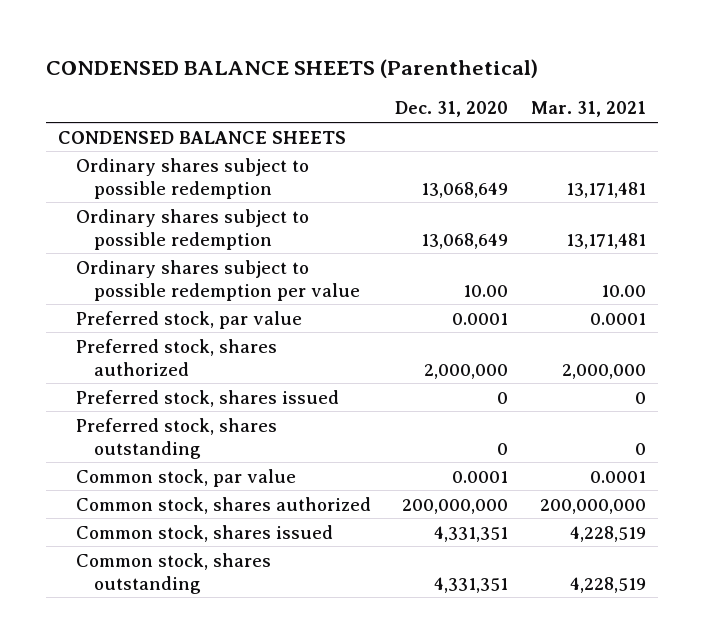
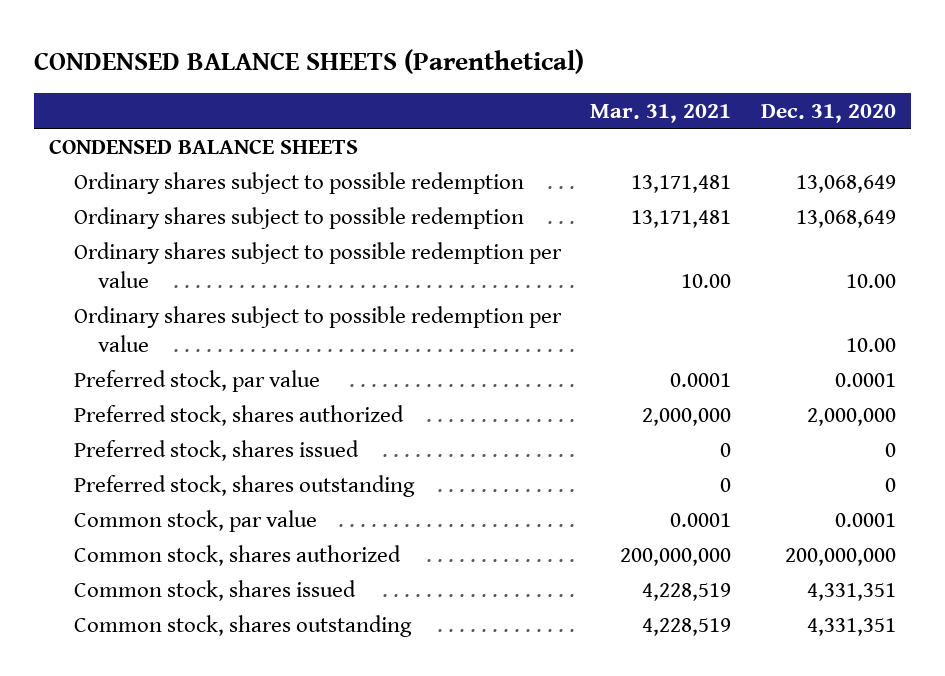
- | Dec. 31, 2020 | Mar. 31, 2021
+ | Mar. 31, 2021 | Dec. 31, 2020
+ Ordinary shares subject to possible redemption per value | | 10.00

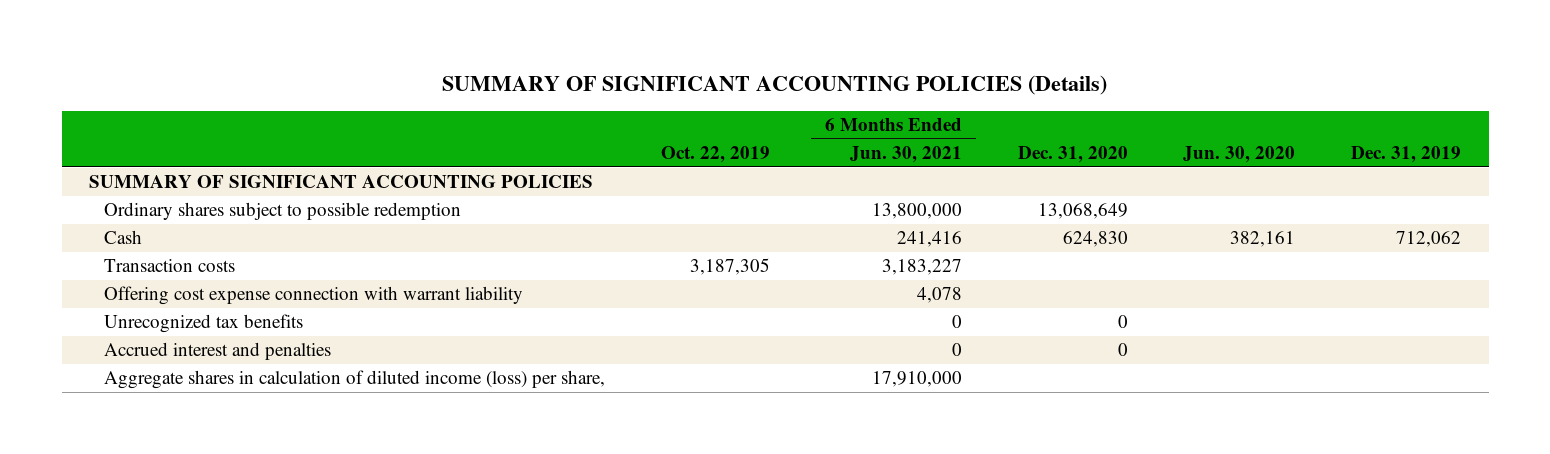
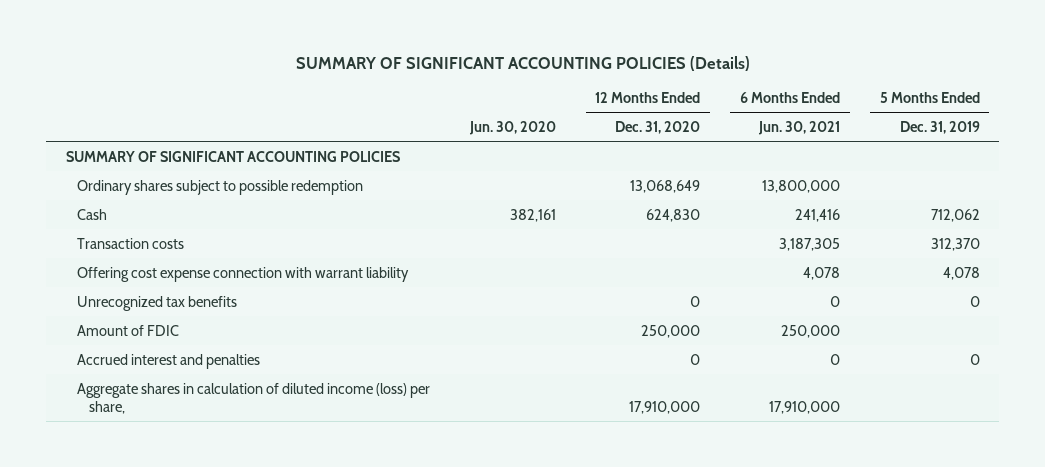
- | Oct. 22, 2019 | 6 Months Ended Jun. 30, 2021 | Dec. 31, 2020 | Jun. 30, 2020 | Dec. 31, 2019
+ | Jun. 30, 2020 | 12 Months Ended Dec. 31, 2020 | 6 Months Ended Jun. 30, 2021 | 5 Months Ended Dec. 31, 2019
- Transaction costs | 3,187,305 | 3,183,227 | | |
+ Transaction costs | | | 3,187,305 | 312,370
+ Amount of FDIC | | 250,000 | 250,000 |

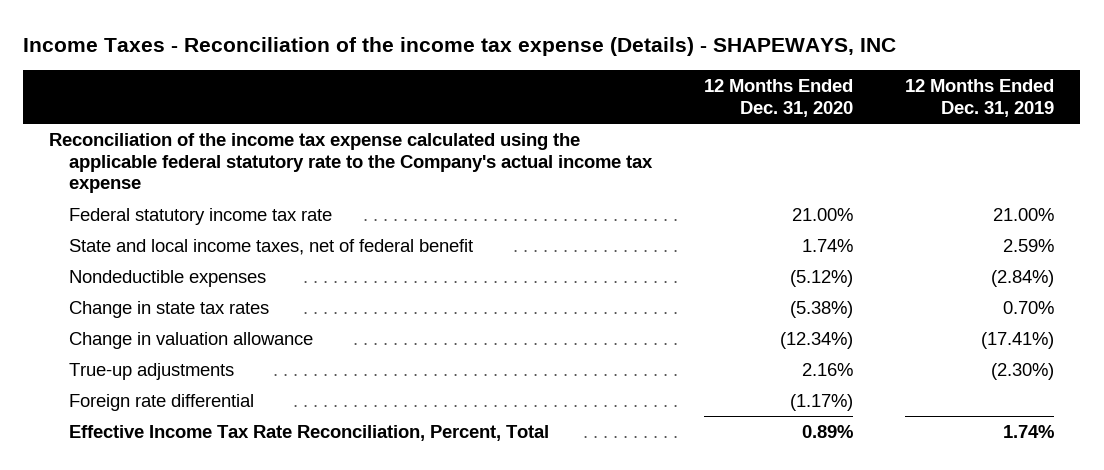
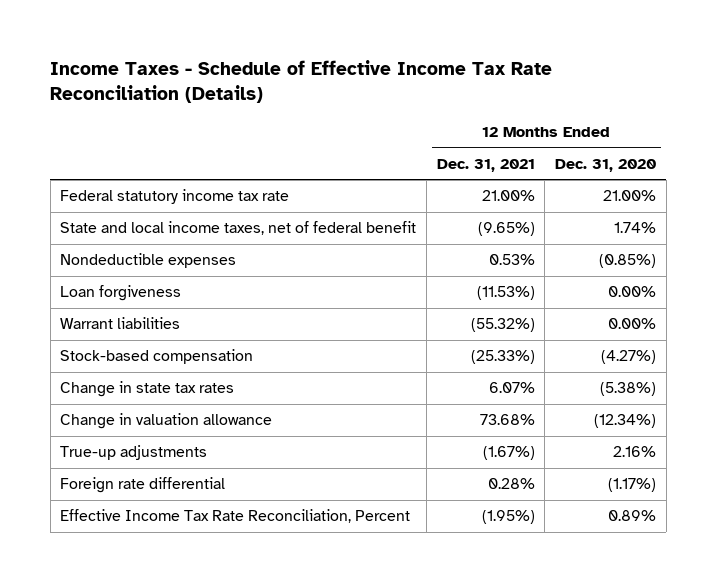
- Income Taxes - Reconciliation of the income tax expense (Details) - SHAPEWAYS, INC
+ Income Taxes - Schedule of Effective Income Tax Rate Reconciliation (Details)
- | 12 Months Ended Dec. 31, 2020 | 12 Months Ended Dec. 31, 2019
+ | 12 Months Ended Dec. 31, 2021 | 12 Months Ended Dec. 31, 2020
- Reconciliation of the income tax expense calculated using the applicable federal statutory rate to the Company's actual income tax expense
- Nondeductible expenses | (5.12%) | (2.84%)
+ Nondeductible expenses | 0.53% | (0.85%)
+ Loan forgiveness | (11.53%) | 0.00%
+ Warrant liabilities | (55.32%) | 0.00%
+ Stock-based compensation | (25.33%) | (4.27%)
- Effective Income Tax Rate Reconciliation, Percent, Total | 0.89% | 1.74%
+ Effective Income Tax Rate Reconciliation, Percent | (1.95%) | 0.89%

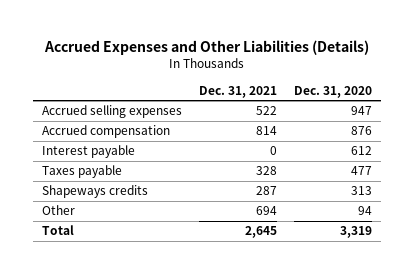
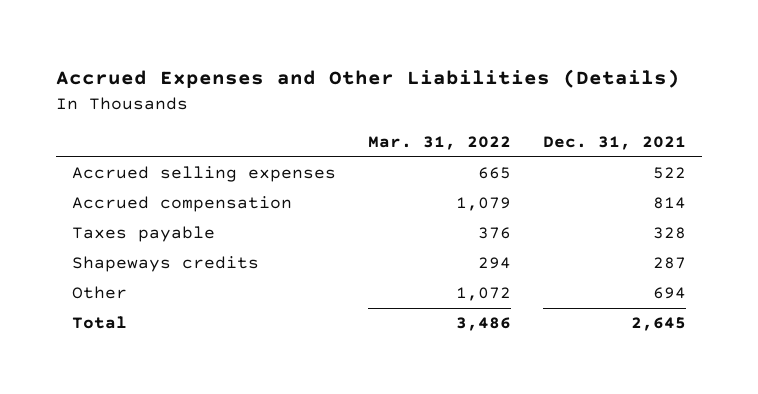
- | Dec. 31, 2021 | Dec. 31, 2020
+ | Mar. 31, 2022 | Dec. 31, 2021
- Interest payable | 0 | 612

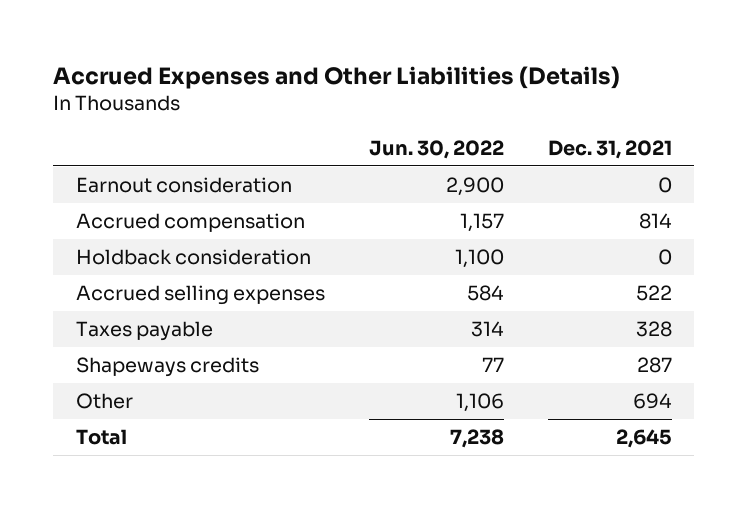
- | Mar. 31, 2022 | Dec. 31, 2021
+ | Jun. 30, 2022 | Dec. 31, 2021
+ Earnout consideration | 2,900 | 0
+ Holdback consideration | 1,100 | 0
moved down: Accrued selling expenses | 584 | 522

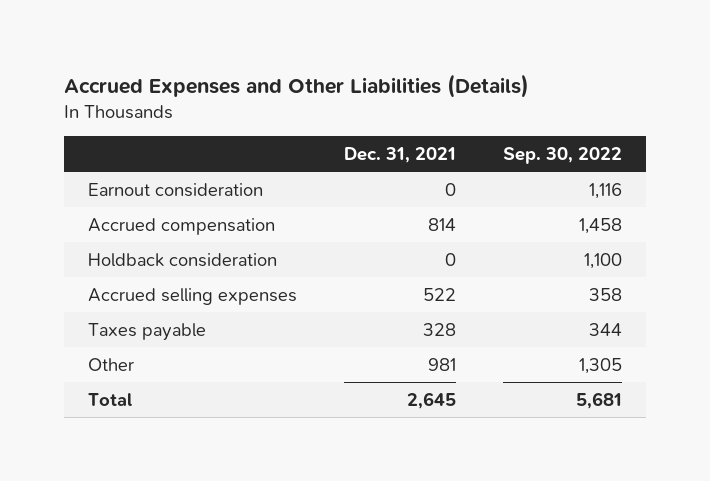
- | Jun. 30, 2022 | Dec. 31, 2021
+ | Dec. 31, 2021 | Sep. 30, 2022
- Shapeways credits | 77 | 287
- Other | 1,106 | 694
+ Other | 981 | 1,305

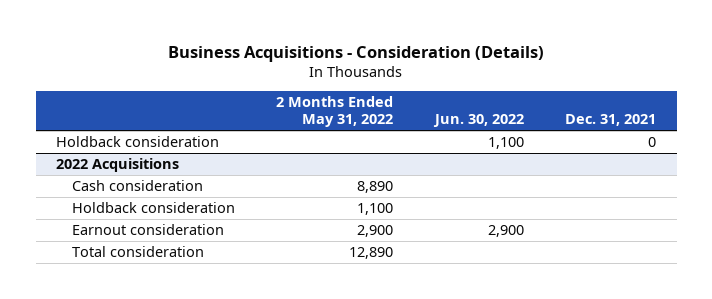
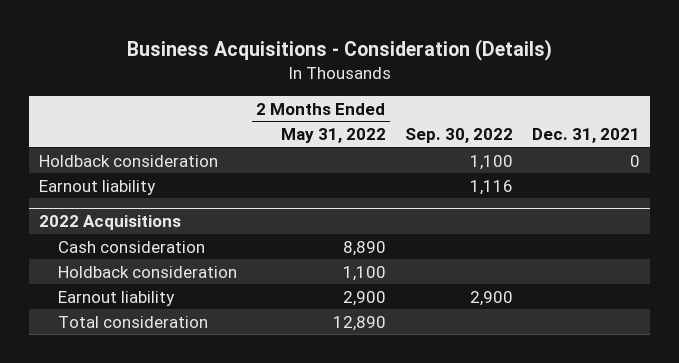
- | 2 Months Ended May 31, 2022 | Jun. 30, 2022 | Dec. 31, 2021
+ | 2 Months Ended May 31, 2022 | Sep. 30, 2022 | Dec. 31, 2021
+ Earnout liability | | 1,116 |
@ 2022 Acquisitions
- Earnout consideration | 2,900 | 2,900 |
+ Earnout liability | 2,900 | 2,900 |

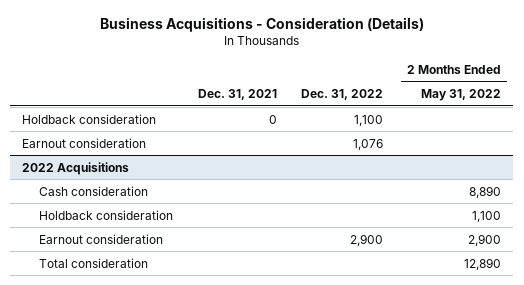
- | 2 Months Ended May 31, 2022 | Sep. 30, 2022 | Dec. 31, 2021
+ | Dec. 31, 2021 | Dec. 31, 2022 | 2 Months Ended May 31, 2022
- Earnout liability | | 1,116 |
+ Earnout consideration | | 1,076 |
@ 2022 Acquisitions
- Earnout liability | 2,900 | 2,900 |
+ Earnout consideration | | 2,900 | 2,900

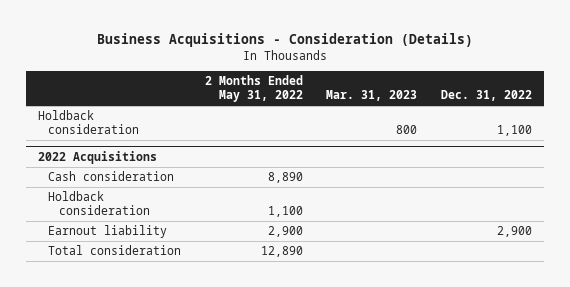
- | Dec. 31, 2021 | Dec. 31, 2022 | 2 Months Ended May 31, 2022
+ | 2 Months Ended May 31, 2022 | Mar. 31, 2023 | Dec. 31, 2022
- Earnout consideration | | 1,076 |
@ 2022 Acquisitions
- Earnout consideration | | 2,900 | 2,900
+ Earnout liability | 2,900 | | 2,900

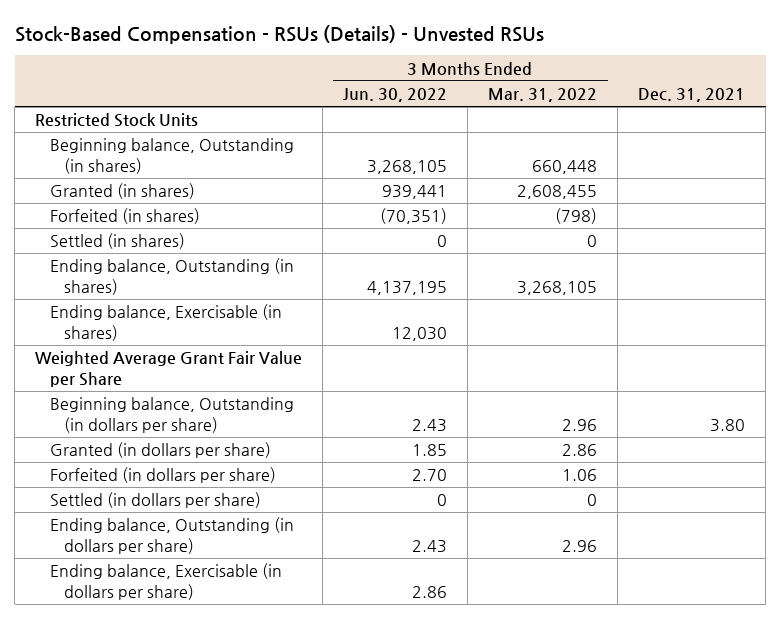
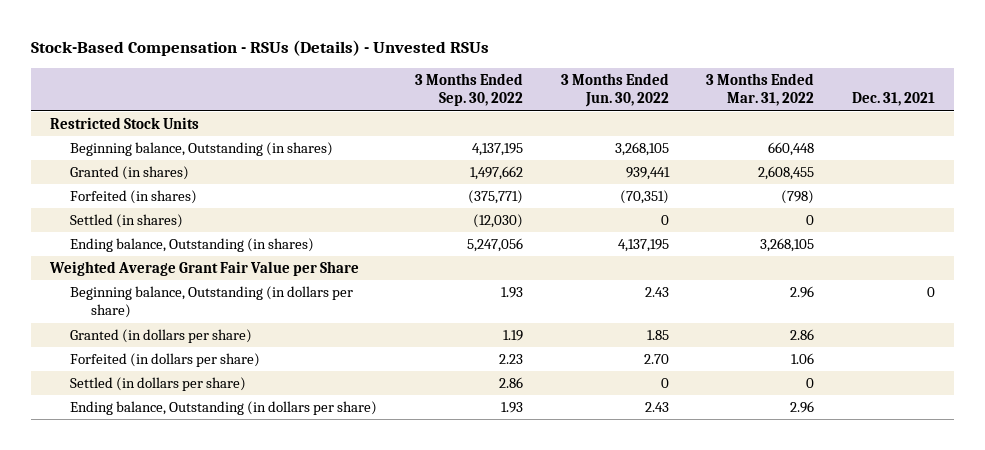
- | 3 Months Ended Jun. 30, 2022 | 3 Months Ended Mar. 31, 2022 | Dec. 31, 2021
+ | 3 Months Ended Sep. 30, 2022 | 3 Months Ended Jun. 30, 2022 | 3 Months Ended Mar. 31, 2022 | Dec. 31, 2021
- Ending balance, Exercisable (in shares) | 12,030 | |
- Beginning balance, Outstanding (in dollars per share) | 2.43 | 2.96 | 3.80
+ Beginning balance, Outstanding (in dollars per share) | 1.93 | 2.43 | 2.96 | 0
- Ending balance, Exercisable (in dollars per share) | 2.86 | |

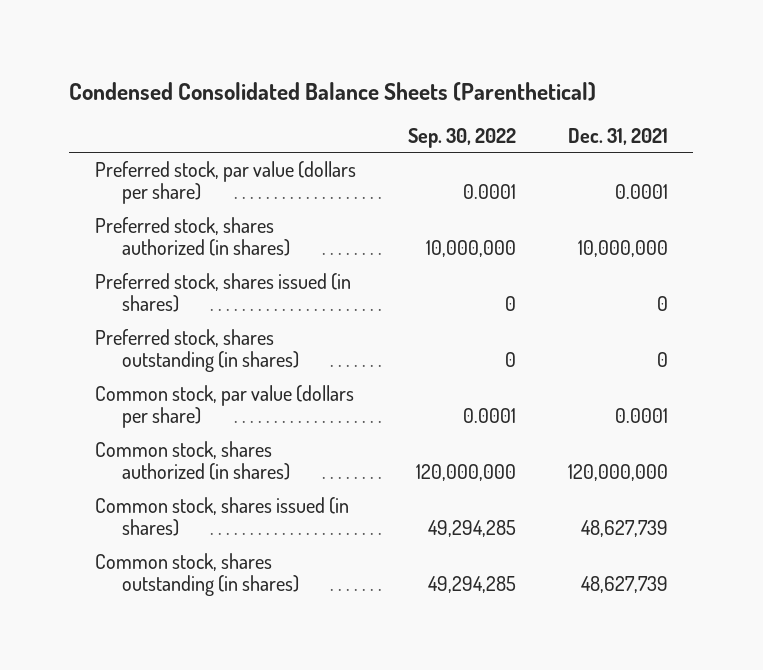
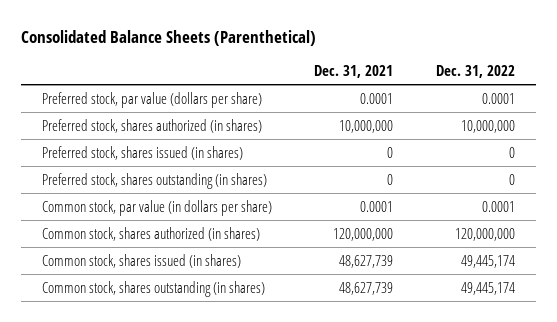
- Condensed Consolidated Balance Sheets (Parenthetical)
+ Consolidated Balance Sheets (Parenthetical)
- | Sep. 30, 2022 | Dec. 31, 2021
+ | Dec. 31, 2021 | Dec. 31, 2022
- Common stock, par value (dollars per share) | 0.0001 | 0.0001
+ Common stock, par value (in dollars per share) | 0.0001 | 0.0001

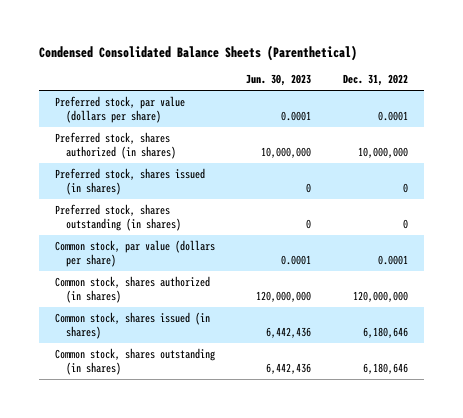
- Consolidated Balance Sheets (Parenthetical)
+ Condensed Consolidated Balance Sheets (Parenthetical)
- | Dec. 31, 2021 | Dec. 31, 2022
+ | Jun. 30, 2023 | Dec. 31, 2022
- Common stock, par value (in dollars per share) | 0.0001 | 0.0001
+ Common stock, par value (dollars per share) | 0.0001 | 0.0001
- Common stock, shares issued (in shares) | 48,627,739 | 49,445,174
- Common stock, shares outstanding (in shares) | 48,627,739 | 49,445,174
+ Common stock, shares issued (in shares) | 6,442,436 | 6,180,646
+ Common stock, shares outstanding (in shares) | 6,442,436 | 6,180,646

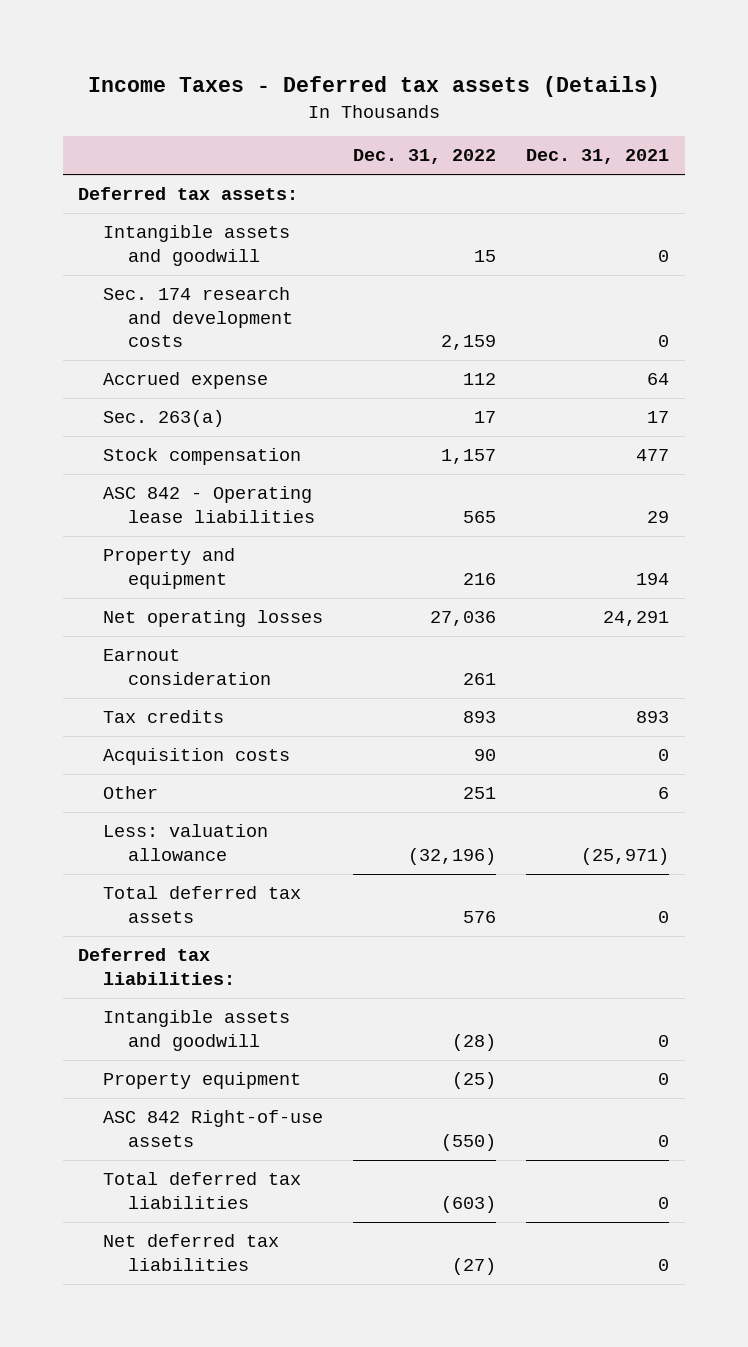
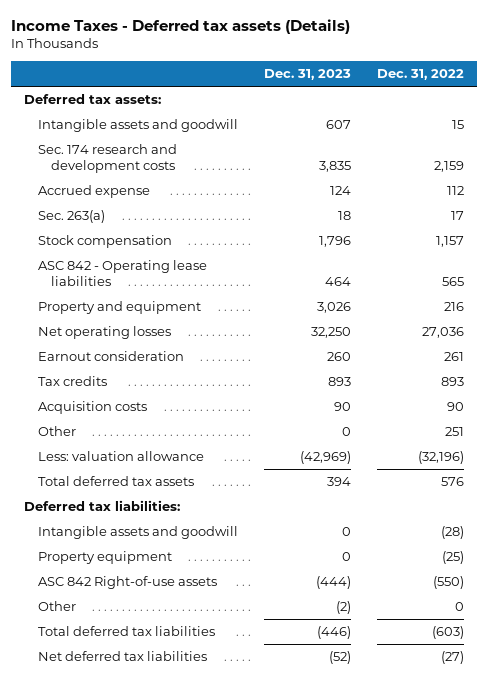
- | Dec. 31, 2022 | Dec. 31, 2021
+ | Dec. 31, 2023 | Dec. 31, 2022
+ Other | (2) | 0

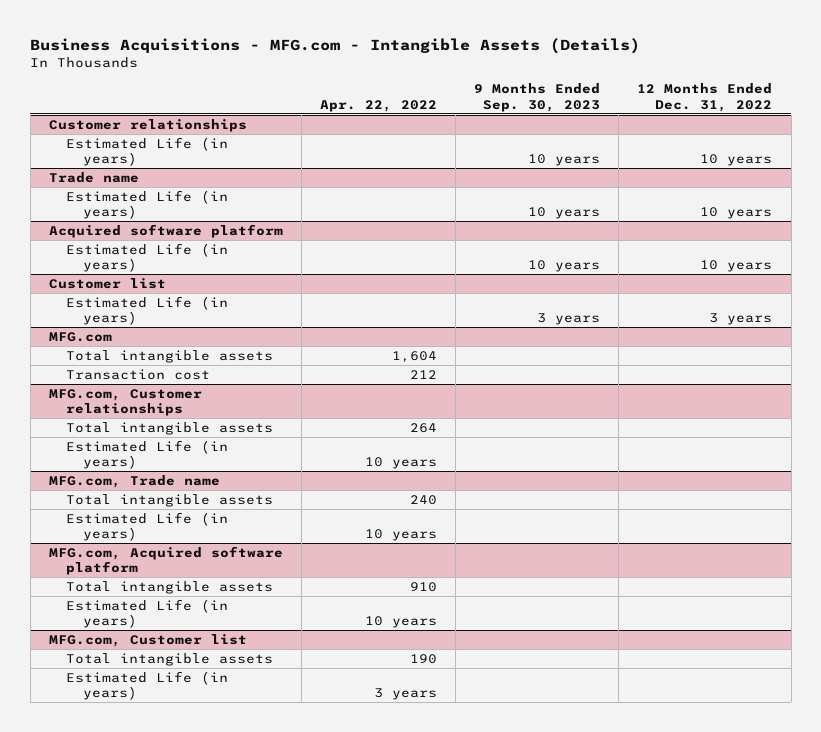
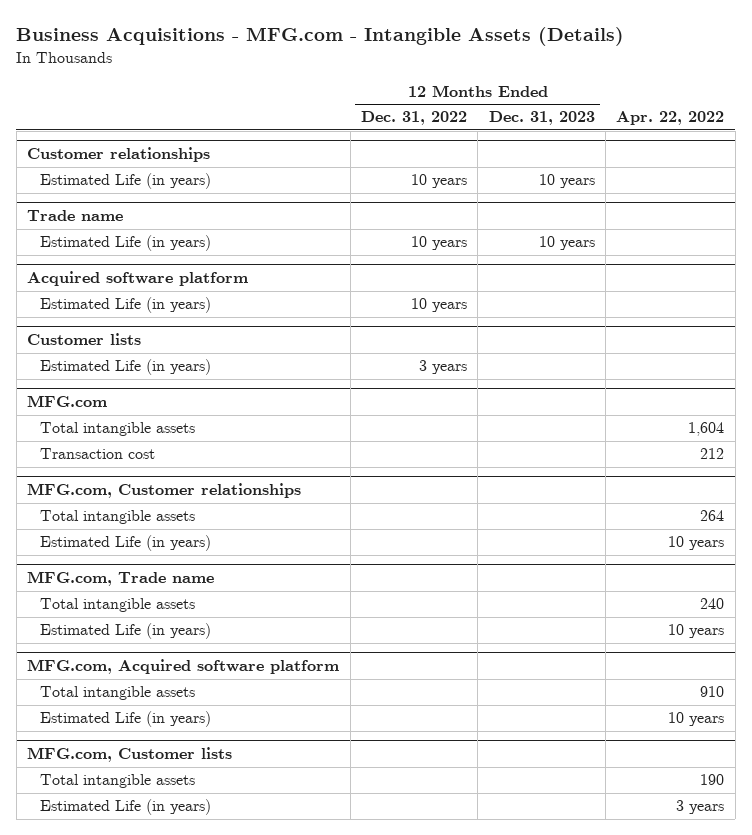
- | Apr. 22, 2022 | 9 Months Ended Sep. 30, 2023 | 12 Months Ended Dec. 31, 2022
+ | 12 Months Ended Dec. 31, 2022 | 12 Months Ended Dec. 31, 2023 | Apr. 22, 2022
- Customer list
+ Customer lists
- MFG.com, Customer list
+ MFG.com, Customer lists

